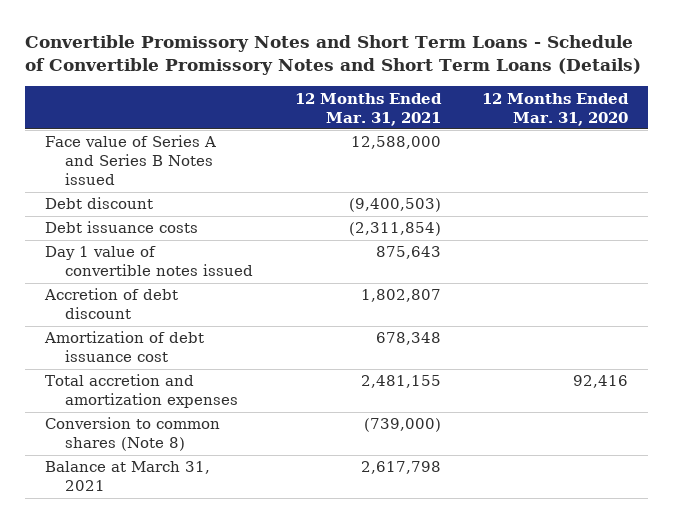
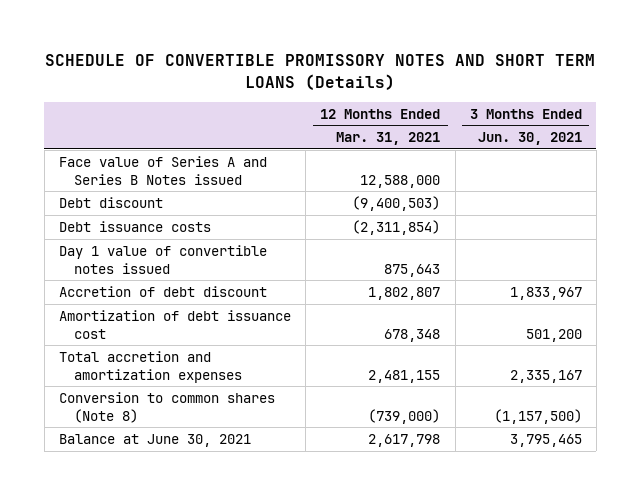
- Convertible Promissory Notes and Short Term Loans - Schedule of Convertible Promissory Notes and Short Term Loans (Details)
+ SCHEDULE OF CONVERTIBLE PROMISSORY NOTES AND SHORT TERM LOANS (Details)
- | 12 Months Ended Mar. 31, 2021 | 12 Months Ended Mar. 31, 2020
+ | 12 Months Ended Mar. 31, 2021 | 3 Months Ended Jun. 30, 2021
- Balance at March 31, 2021 | 2,617,798 |
+ Balance at June 30, 2021 | 2,617,798 | 3,795,465

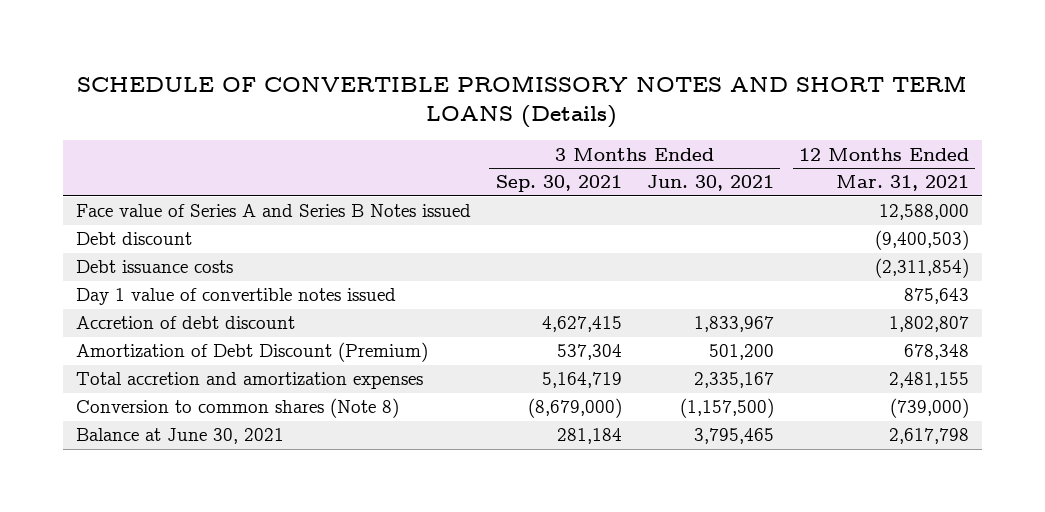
- | 12 Months Ended Mar. 31, 2021 | 3 Months Ended Jun. 30, 2021
+ | 3 Months Ended Sep. 30, 2021 | 3 Months Ended Jun. 30, 2021 | 12 Months Ended Mar. 31, 2021
- Amortization of debt issuance cost | 678,348 | 501,200
+ Amortization of Debt Discount (Premium) | 537,304 | 501,200 | 678,348

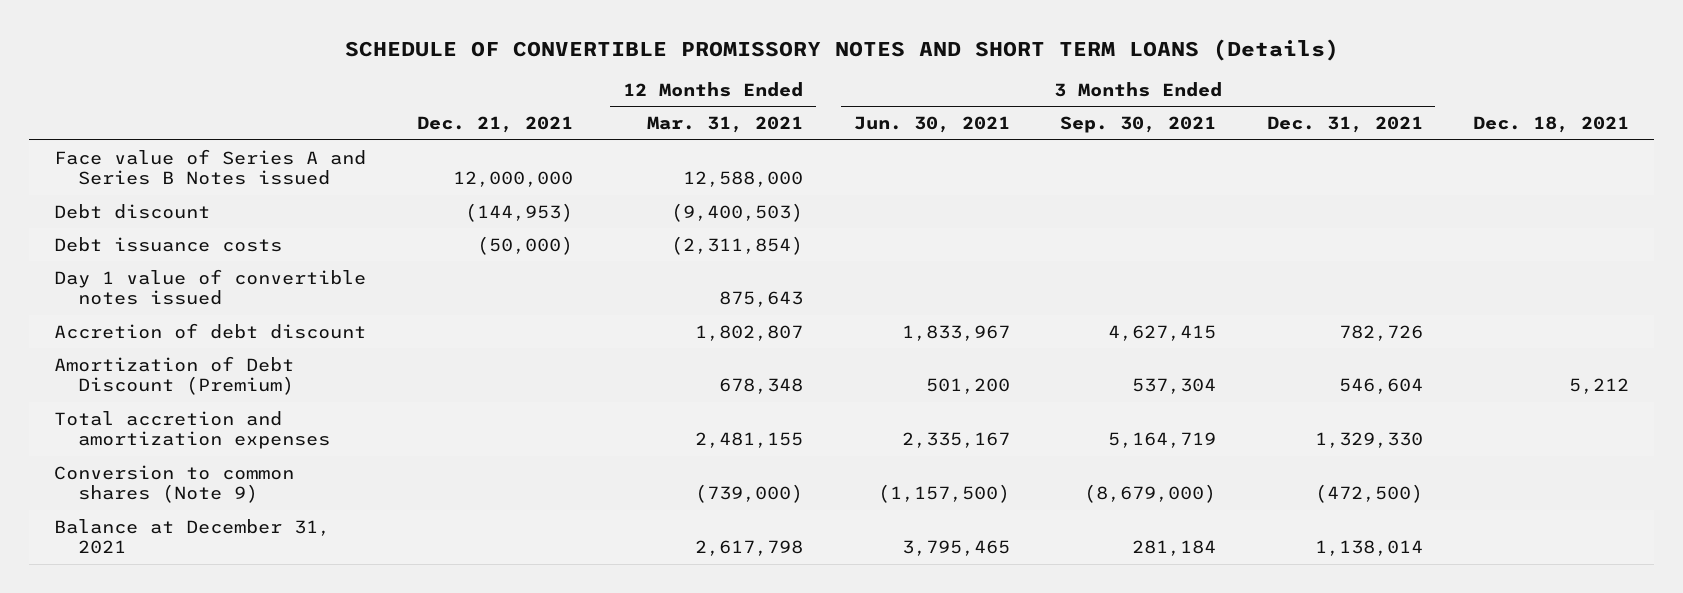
- | 3 Months Ended Sep. 30, 2021 | 3 Months Ended Jun. 30, 2021 | 12 Months Ended Mar. 31, 2021
+ | Dec. 21, 2021 | 12 Months Ended Mar. 31, 2021 | 3 Months Ended Jun. 30, 2021 | 3 Months Ended Sep. 30, 2021 | 3 Months Ended Dec. 31, 2021 | Dec. 18, 2021
- Conversion to common shares (Note 8) | (8,679,000) | (1,157,500) | (739,000)
- Balance at June 30, 2021 | 281,184 | 3,795,465 | 2,617,798
+ Conversion to common shares (Note 9) | | (739,000) | (1,157,500) | (8,679,000) | (472,500) |
+ Balance at December 31, 2021 | | 2,617,798 | 3,795,465 | 281,184 | 1,138,014 |

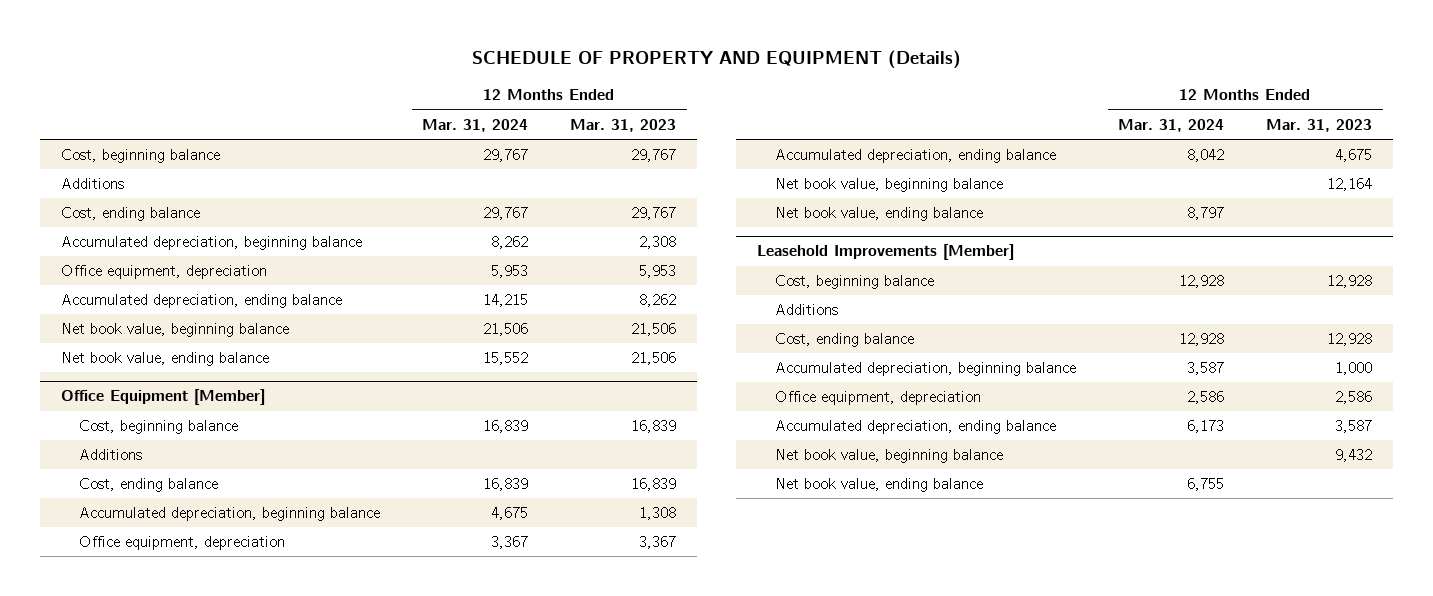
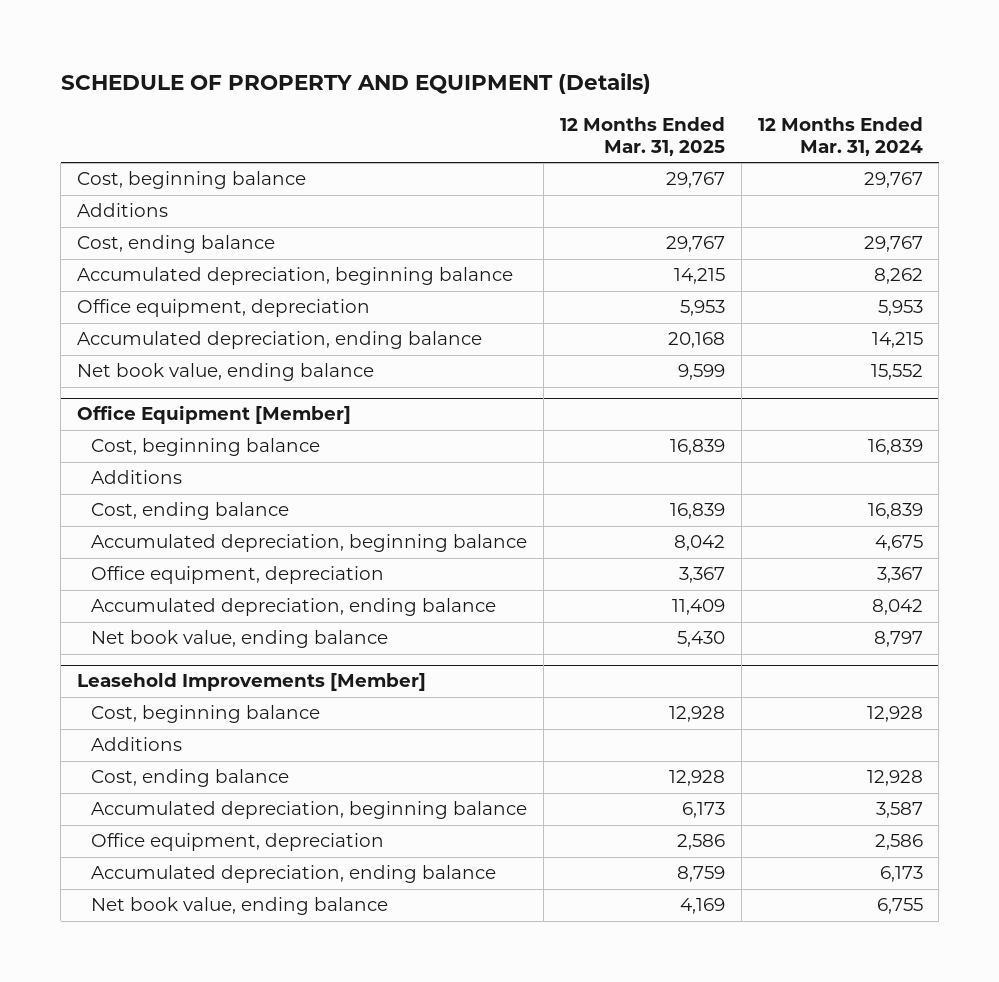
- | 12 Months Ended Mar. 31, 2024 | 12 Months Ended Mar. 31, 2023
+ | 12 Months Ended Mar. 31, 2025 | 12 Months Ended Mar. 31, 2024
- Net book value, beginning balance | 21,506 | 21,506
@ Office Equipment [Member]
- Net book value, beginning balance | | 12,164
@ Leasehold Improvements [Member]
- Net book value, beginning balance | | 9,432

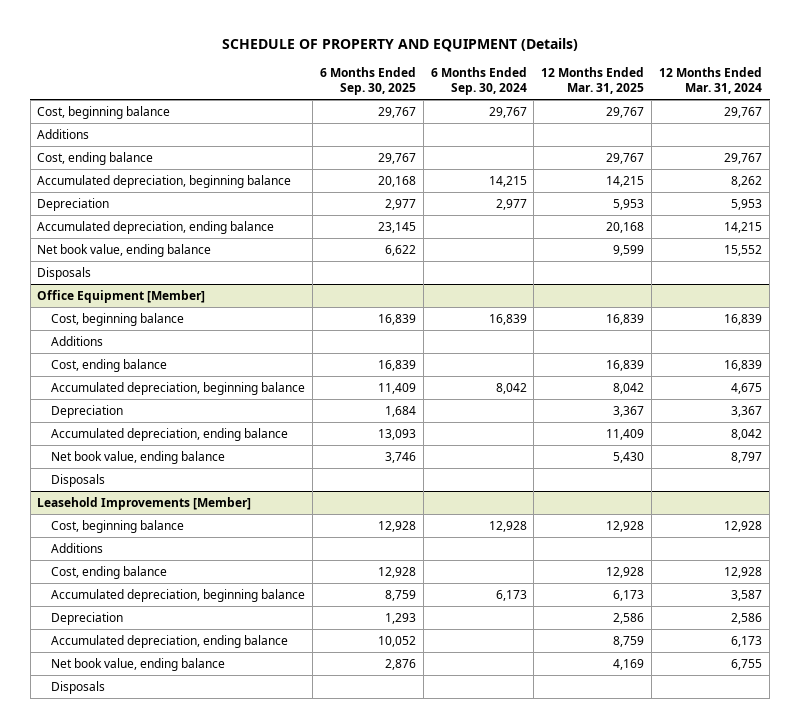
- | 12 Months Ended Mar. 31, 2025 | 12 Months Ended Mar. 31, 2024
+ | 6 Months Ended Sep. 30, 2025 | 6 Months Ended Sep. 30, 2024 | 12 Months Ended Mar. 31, 2025 | 12 Months Ended Mar. 31, 2024
- Office equipment, depreciation | 5,953 | 5,953
+ Depreciation | 2,977 | 2,977 | 5,953 | 5,953
+ Disposals
@ Office Equipment [Member]
- Office equipment, depreciation | 3,367 | 3,367
+ Depreciation | 1,684 | | 3,367 | 3,367
+ Disposals
@ Leasehold Improvements [Member]
- Office equipment, depreciation | 2,586 | 2,586
+ Depreciation | 1,293 | | 2,586 | 2,586
+ Disposals

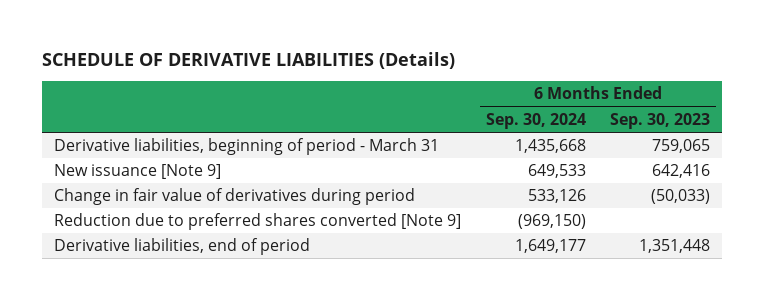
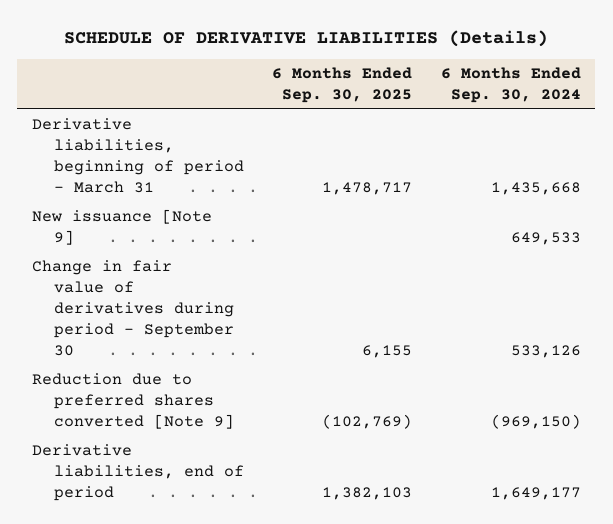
- | 6 Months Ended Sep. 30, 2024 | 6 Months Ended Sep. 30, 2023
+ | 6 Months Ended Sep. 30, 2025 | 6 Months Ended Sep. 30, 2024
- Change in fair value of derivatives during period | 533,126 | (50,033)
+ Change in fair value of derivatives during period - September 30 | 6,155 | 533,126

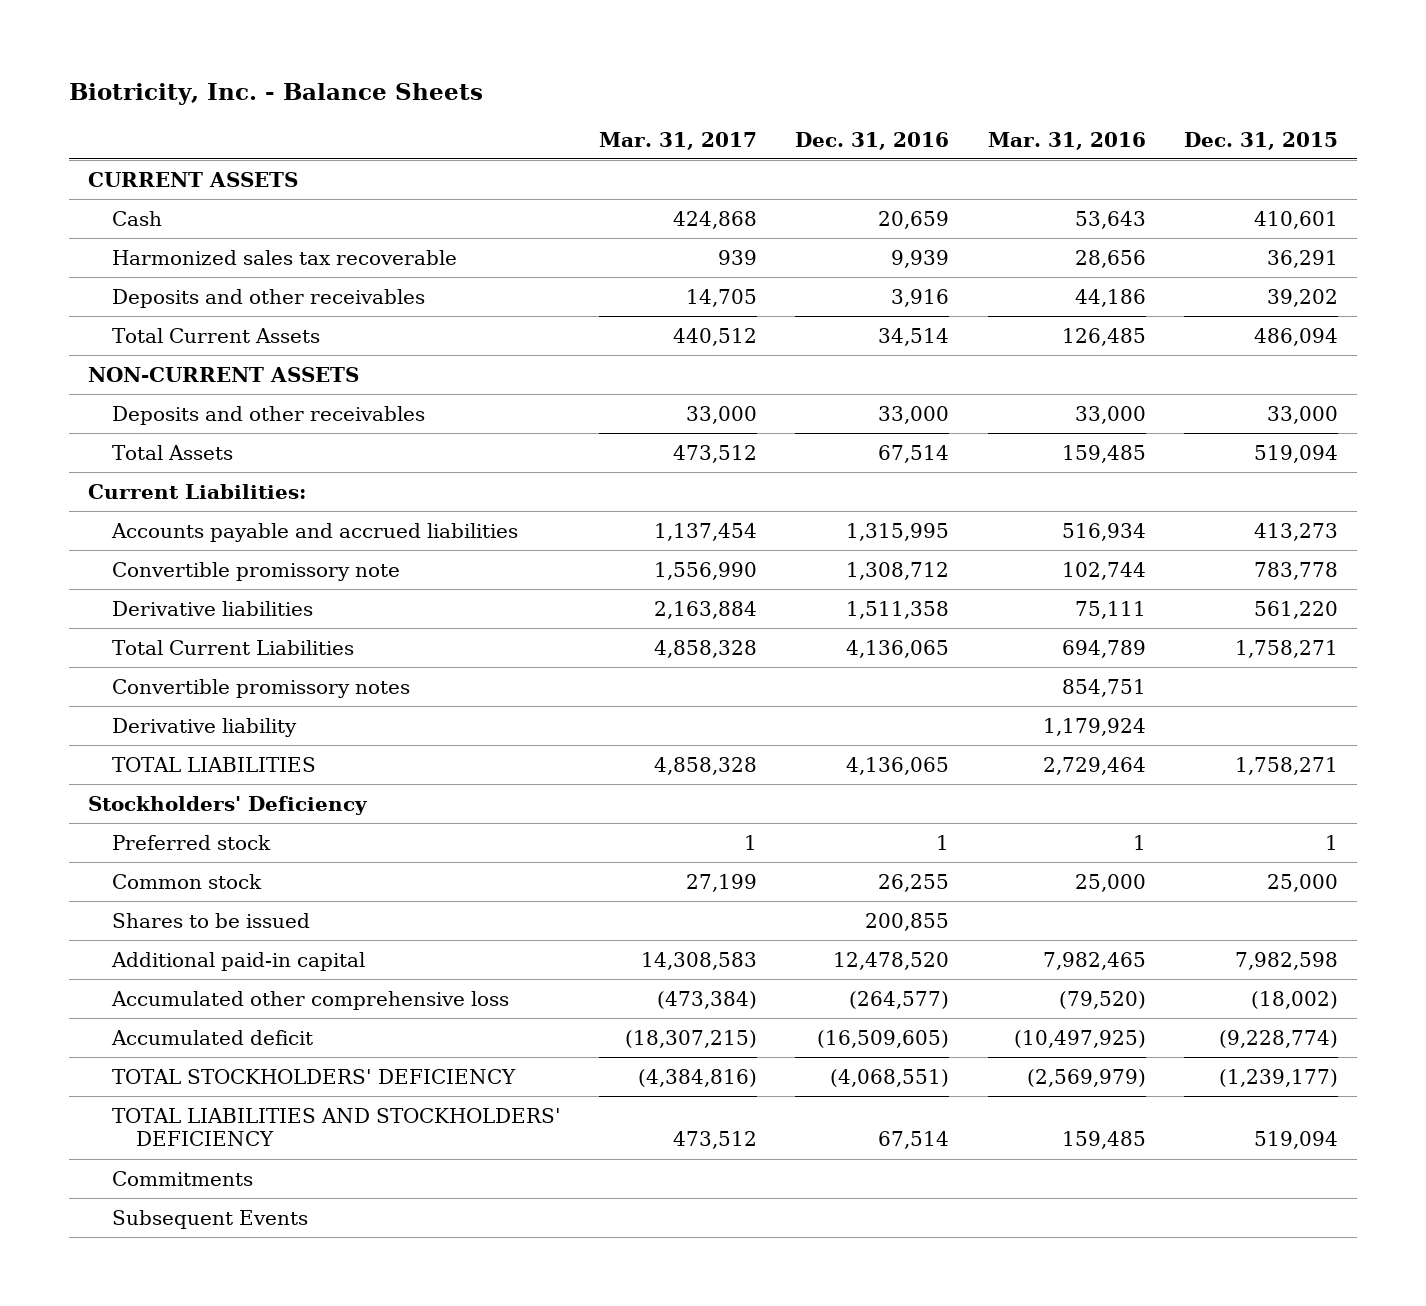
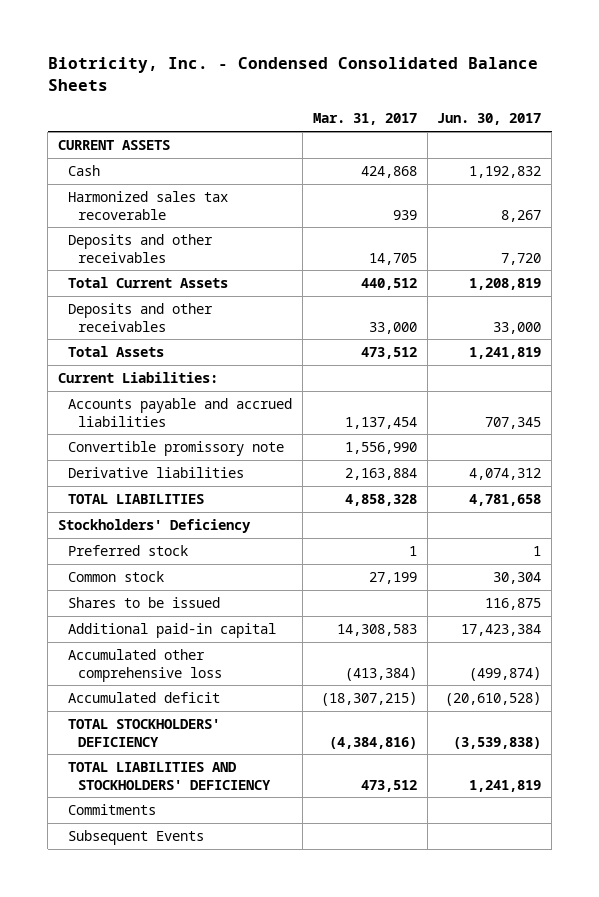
- Biotricity, Inc. - Balance Sheets
+ Biotricity, Inc. - Condensed Consolidated Balance Sheets
- | Mar. 31, 2017 | Dec. 31, 2016 | Mar. 31, 2016 | Dec. 31, 2015
+ | Mar. 31, 2017 | Jun. 30, 2017
- NON-CURRENT ASSETS
- Total Current Liabilities | 4,858,328 | 4,136,065 | 694,789 | 1,758,271
- Convertible promissory notes | | | 854,751 |
- Derivative liability | | | 1,179,924 |
- Accumulated other comprehensive loss | (473,384) | (264,577) | (79,520) | (18,002)
+ Accumulated other comprehensive loss | (413,384) | (499,874)

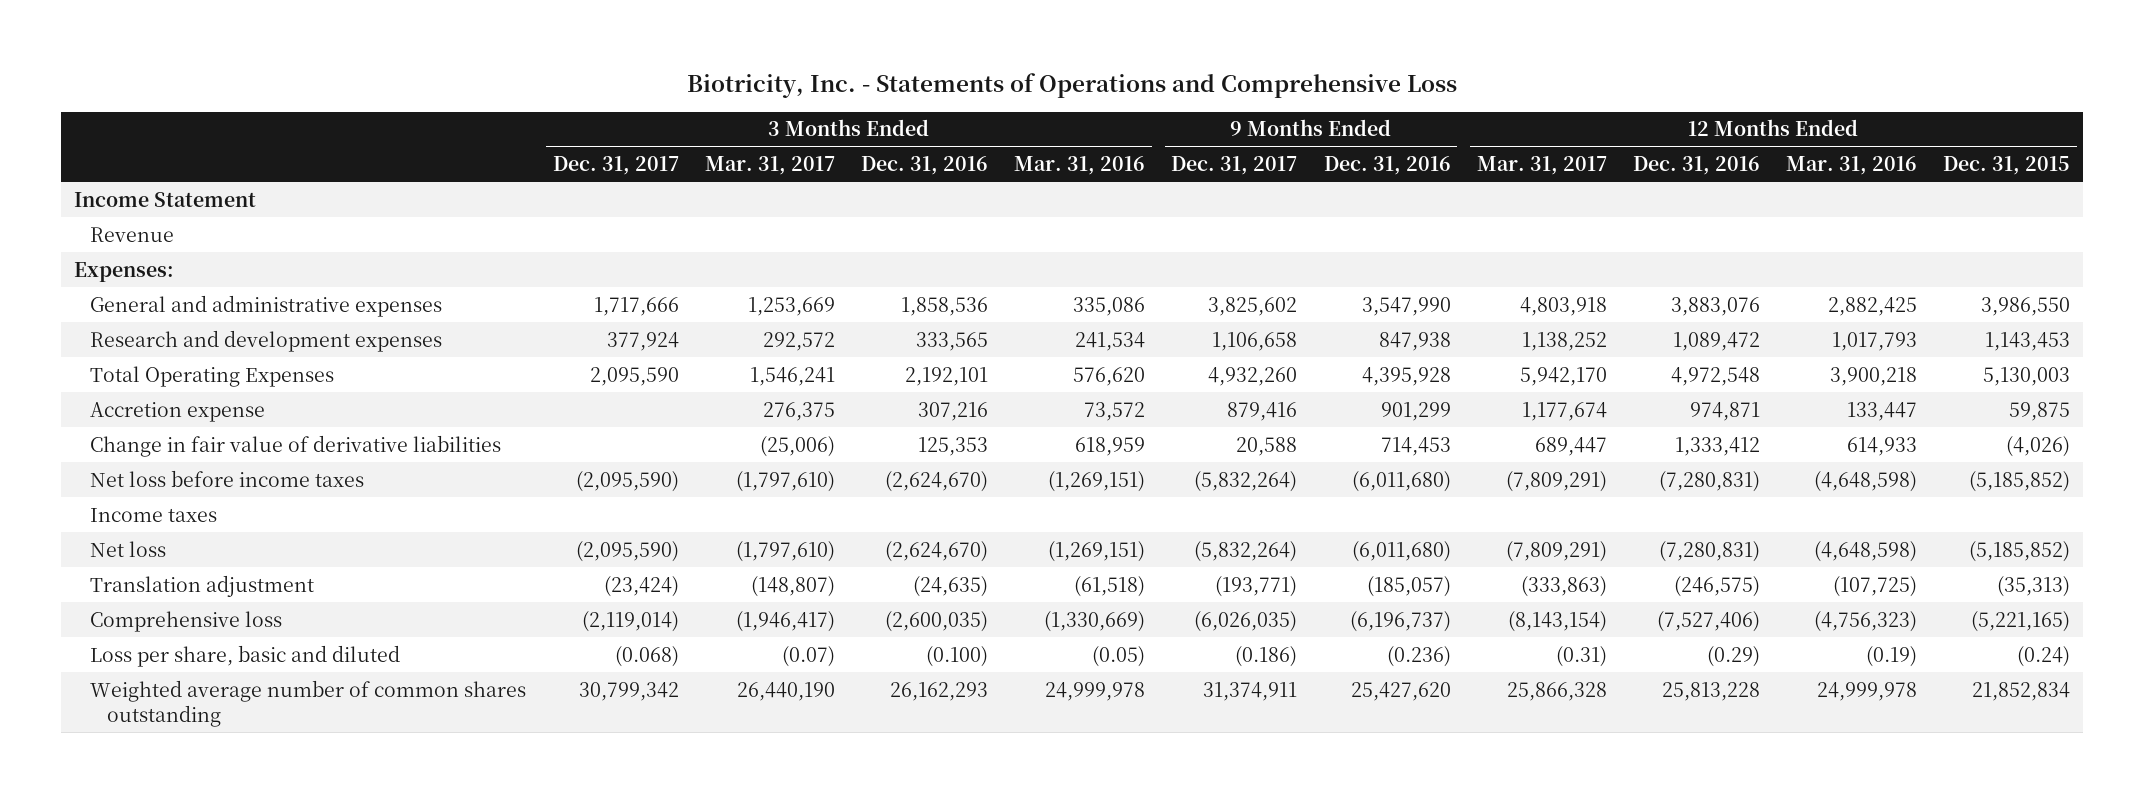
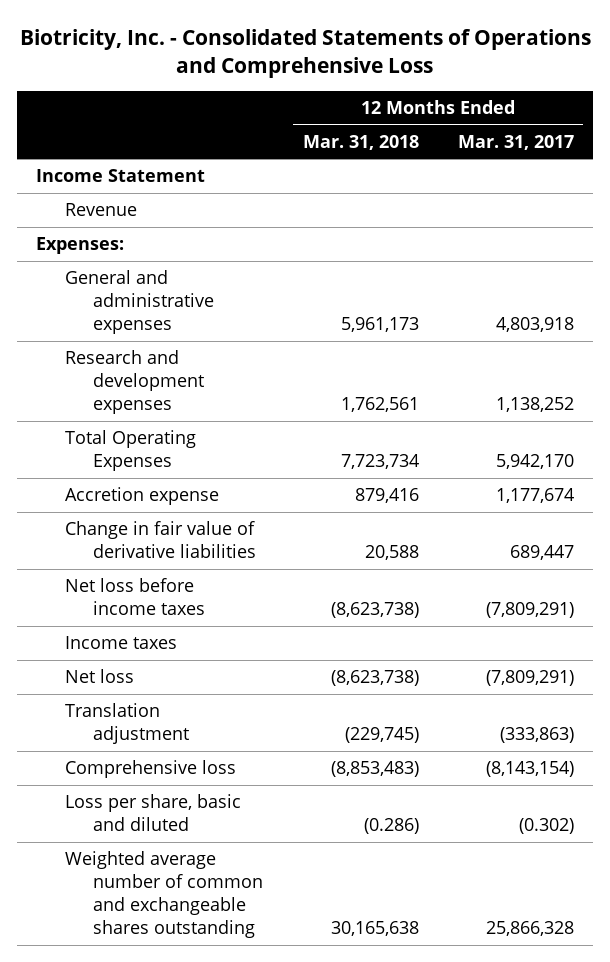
- Biotricity, Inc. - Statements of Operations and Comprehensive Loss
+ Biotricity, Inc. - Consolidated Statements of Operations and Comprehensive Loss
- | 3 Months Ended Dec. 31, 2017 | 3 Months Ended Mar. 31, 2017 | 3 Months Ended Dec. 31, 2016 | 3 Months Ended Mar. 31, 2016 | 9 Months Ended Dec. 31, 2017 | 9 Months Ended Dec. 31, 2016 | 12 Months Ended Mar. 31, 2017 | 12 Months Ended Dec. 31, 2016 | 12 Months Ended Mar. 31, 2016 | 12 Months Ended Dec. 31, 2015
+ | 12 Months Ended Mar. 31, 2018 | 12 Months Ended Mar. 31, 2017
- Loss per share, basic and diluted | (0.068) | (0.07) | (0.100) | (0.05) | (0.186) | (0.236) | (0.31) | (0.29) | (0.19) | (0.24)
- Weighted average number of common shares outstanding | 30,799,342 | 26,440,190 | 26,162,293 | 24,999,978 | 31,374,911 | 25,427,620 | 25,866,328 | 25,813,228 | 24,999,978 | 21,852,834
+ Loss per share, basic and diluted | (0.286) | (0.302)
+ Weighted average number of common and exchangeable shares outstanding | 30,165,638 | 25,866,328

